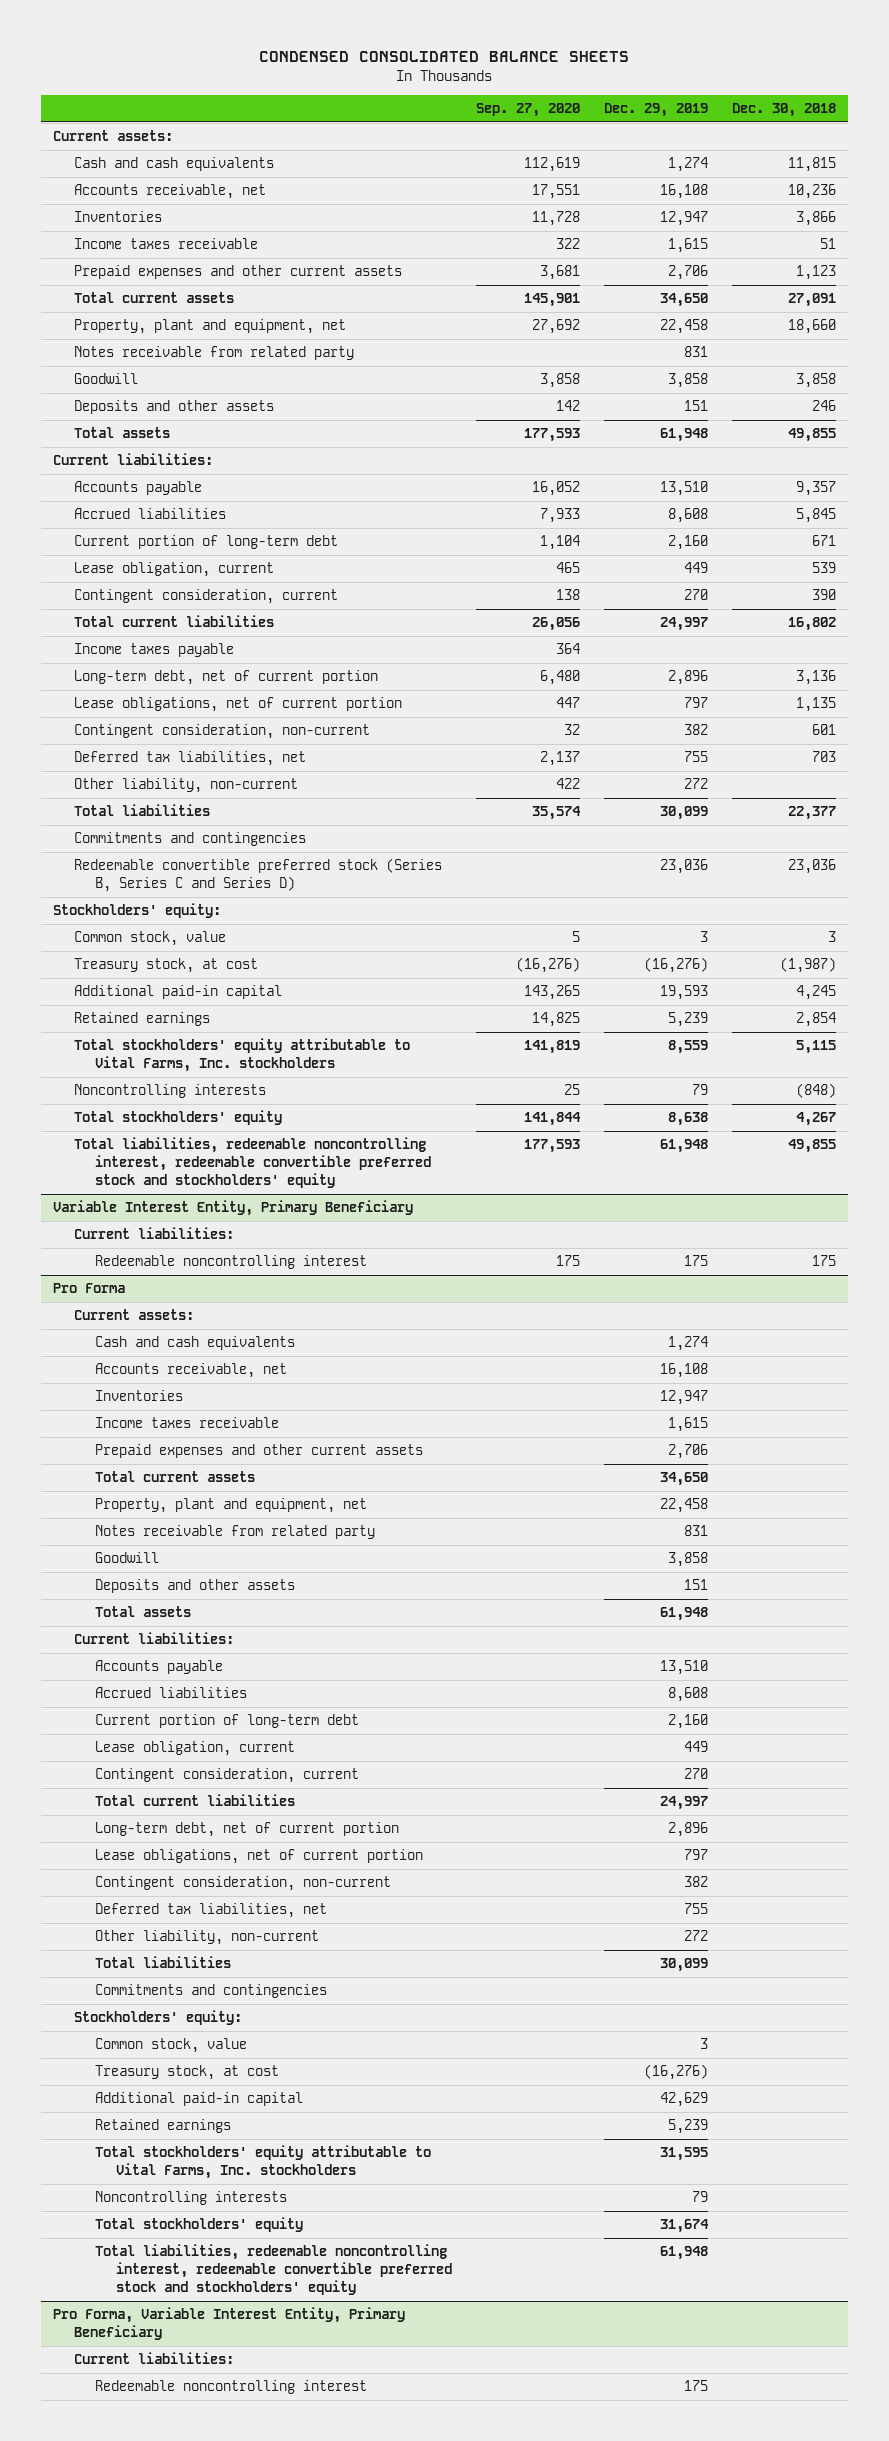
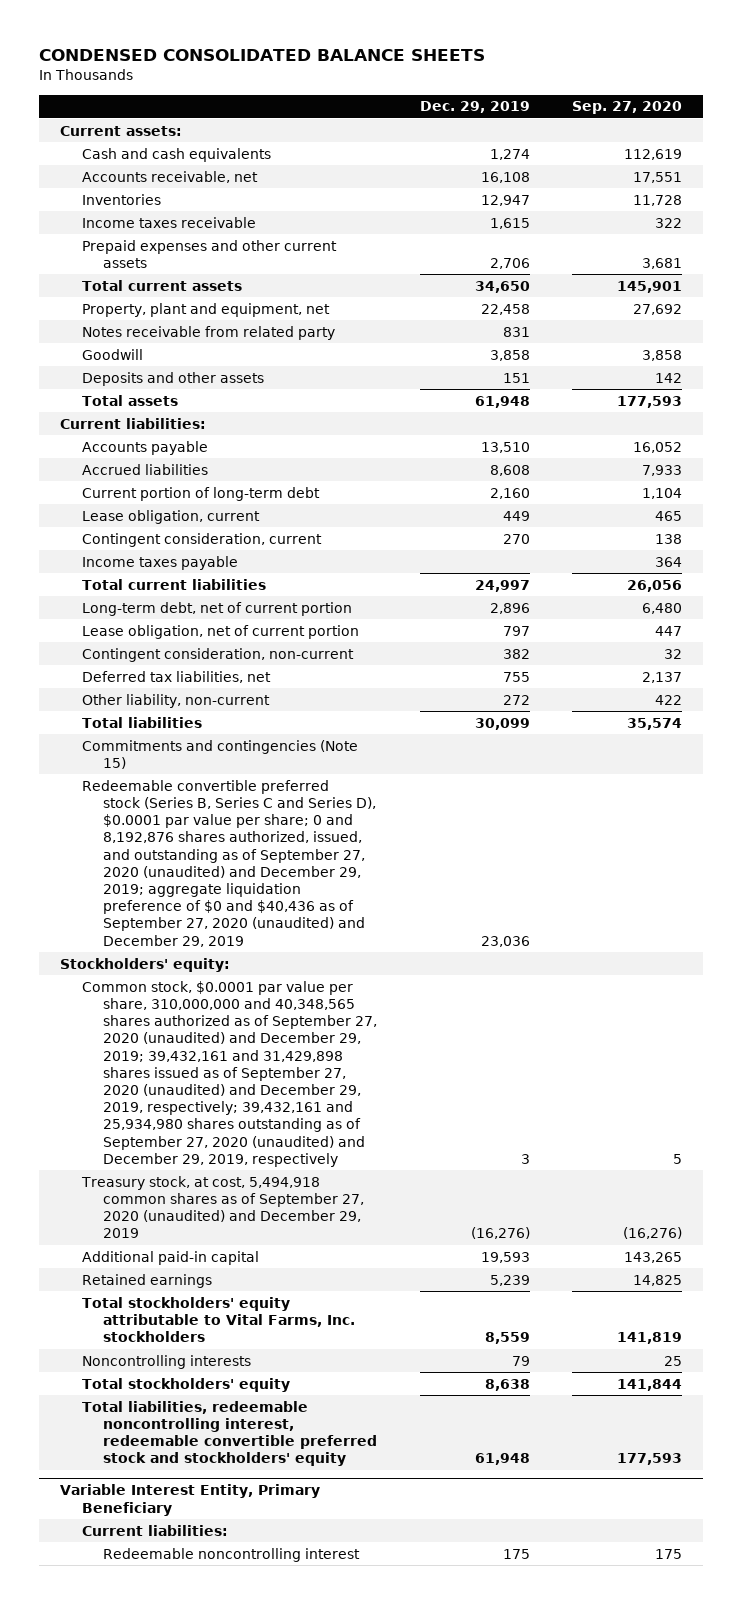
- | Sep. 27, 2020 | Dec. 29, 2019 | Dec. 30, 2018
+ | Dec. 29, 2019 | Sep. 27, 2020
moved down: Total current liabilities | 24,997 | 26,056
- Lease obligations, net of current portion | 447 | 797 | 1,135
+ Lease obligation, net of current portion | 797 | 447
- Commitments and contingencies
- Redeemable convertible preferred stock (Series B, Series C and Series D) | | 23,036 | 23,036
+ Commitments and contingencies (Note 15)
+ Redeemable convertible preferred stock (Series B, Series C and Series D), $0.0001 par value per share; 0 and 8,192,876 shares authorized, issued, and outstanding as of September 27, 2020 (unaudited) and December 29, 2019; aggregate liquidation preference of $0 and $40,436 as of September 27, 2020 (unaudited) and December 29, 2019 | 23,036 |
- Common stock, value | 5 | 3 | 3
- Treasury stock, at cost | (16,276) | (16,276) | (1,987)
+ Common stock, $0.0001 par value per share, 310,000,000 and 40,348,565 shares authorized as of September 27, 2020 (unaudited) and December 29, 2019; 39,432,161 and 31,429,898 shares issued as of September 27, 2020 (unaudited) and December 29, 2019, respectively; 39,432,161 and 25,934,980 shares outstanding as of September 27, 2020 (unaudited) and December 29, 2019, respectively | 3 | 5
+ Treasury stock, at cost, 5,494,918 common shares as of September 27, 2020 (unaudited) and December 29, 2019 | (16,276) | (16,276)
- Pro Forma
- Current assets:
- Cash and cash equivalents | | 1,274 |
- Accounts receivable, net | | 16,108 |
- Inventories | | 12,947 |
- Income taxes receivable | | 1,615 |
- Prepaid expenses and other current assets | | 2,706 |
- Total current assets | | 34,650 |
- Property, plant and equipment, net | | 22,458 |
- Notes receivable from related party | | 831 |
- Goodwill | | 3,858 |
- Deposits and other assets | | 151 |
- Total assets | | 61,948 |
- Current liabilities:
- Accounts payable | | 13,510 |
- Accrued liabilities | | 8,608 |
- Current portion of long-term debt | | 2,160 |
- Lease obligation, current | | 449 |
- Contingent consideration, current | | 270 |
- Total current liabilities | | 24,997 |
- Long-term debt, net of current portion | | 2,896 |
- Lease obligations, net of current portion | | 797 |
- Contingent consideration, non-current | | 382 |
- Deferred tax liabilities, net | | 755 |
- Other liability, non-current | | 272 |
- Total liabilities | | 30,099 |
- Commitments and contingencies
- Stockholders' equity:
- Common stock, value | | 3 |
- Treasury stock, at cost | | (16,276) |
- Additional paid-in capital | | 42,629 |
- Retained earnings | | 5,239 |
- Total stockholders' equity attributable to Vital Farms, Inc. stockholders | | 31,595 |
- Noncontrolling interests | | 79 |
- Total stockholders' equity | | 31,674 |
- Total liabilities, redeemable noncontrolling interest, redeemable convertible preferred stock and stockholders' equity | | 61,948 |
- Pro Forma, Variable Interest Entity, Primary Beneficiary
- Current liabilities:
- Redeemable noncontrolling interest | | 175 |

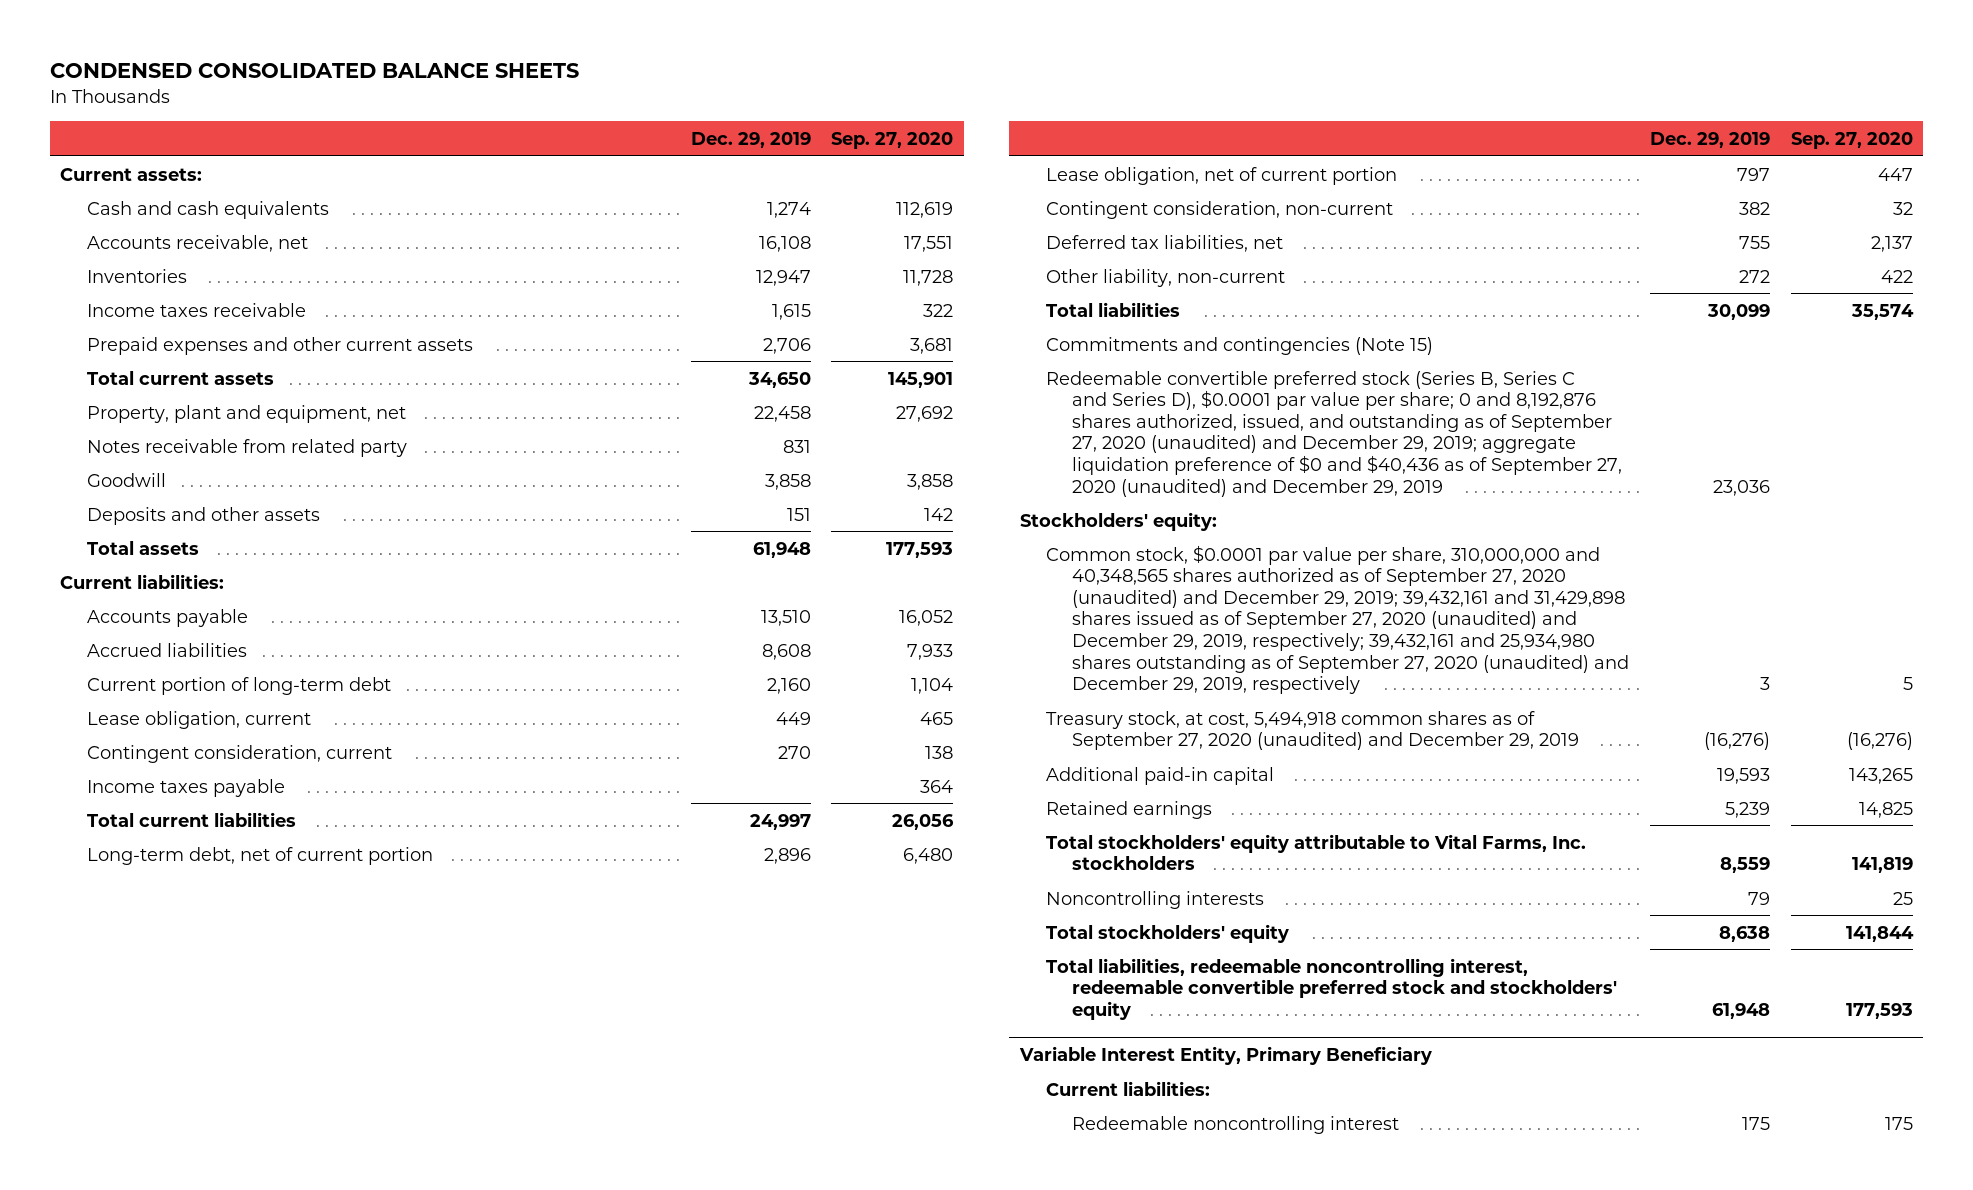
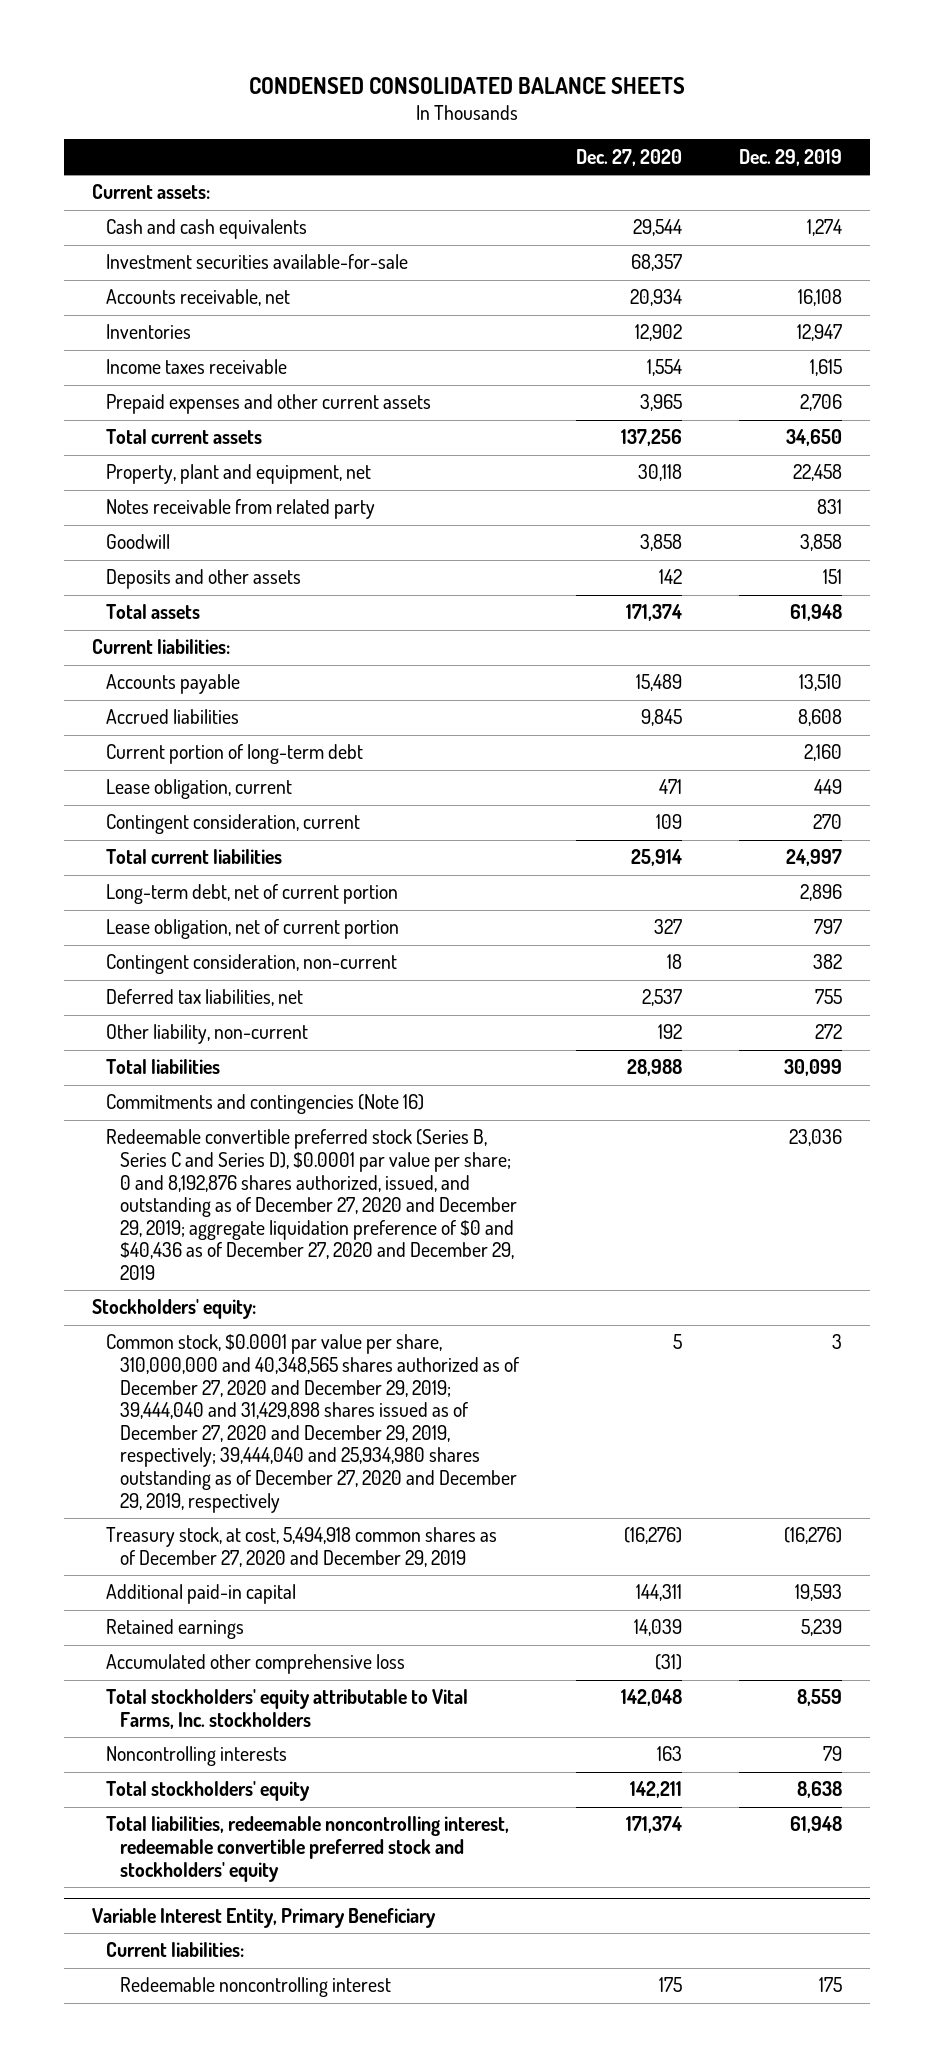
- | Dec. 29, 2019 | Sep. 27, 2020
+ | Dec. 27, 2020 | Dec. 29, 2019
+ Investment securities available-for-sale | 68,357 |
- Income taxes payable | | 364
- Commitments and contingencies (Note 15)
- Redeemable convertible preferred stock (Series B, Series C and Series D), $0.0001 par value per share; 0 and 8,192,876 shares authorized, issued, and outstanding as of September 27, 2020 (unaudited) and December 29, 2019; aggregate liquidation preference of $0 and $40,436 as of September 27, 2020 (unaudited) and December 29, 2019 | 23,036 |
+ Commitments and contingencies (Note 16)
+ Redeemable convertible preferred stock (Series B, Series C and Series D), $0.0001 par value per share; 0 and 8,192,876 shares authorized, issued, and outstanding as of December 27, 2020 and December 29, 2019; aggregate liquidation preference of $0 and $40,436 as of December 27, 2020 and December 29, 2019 | | 23,036
- Common stock, $0.0001 par value per share, 310,000,000 and 40,348,565 shares authorized as of September 27, 2020 (unaudited) and December 29, 2019; 39,432,161 and 31,429,898 shares issued as of September 27, 2020 (unaudited) and December 29, 2019, respectively; 39,432,161 and 25,934,980 shares outstanding as of September 27, 2020 (unaudited) and December 29, 2019, respectively | 3 | 5
- Treasury stock, at cost, 5,494,918 common shares as of September 27, 2020 (unaudited) and December 29, 2019 | (16,276) | (16,276)
+ Common stock, $0.0001 par value per share, 310,000,000 and 40,348,565 shares authorized as of December 27, 2020 and December 29, 2019; 39,444,040 and 31,429,898 shares issued as of December 27, 2020 and December 29, 2019, respectively; 39,444,040 and 25,934,980 shares outstanding as of December 27, 2020 and December 29, 2019, respectively | 5 | 3
+ Treasury stock, at cost, 5,494,918 common shares as of December 27, 2020 and December 29, 2019 | (16,276) | (16,276)
+ Accumulated other comprehensive loss | (31) |

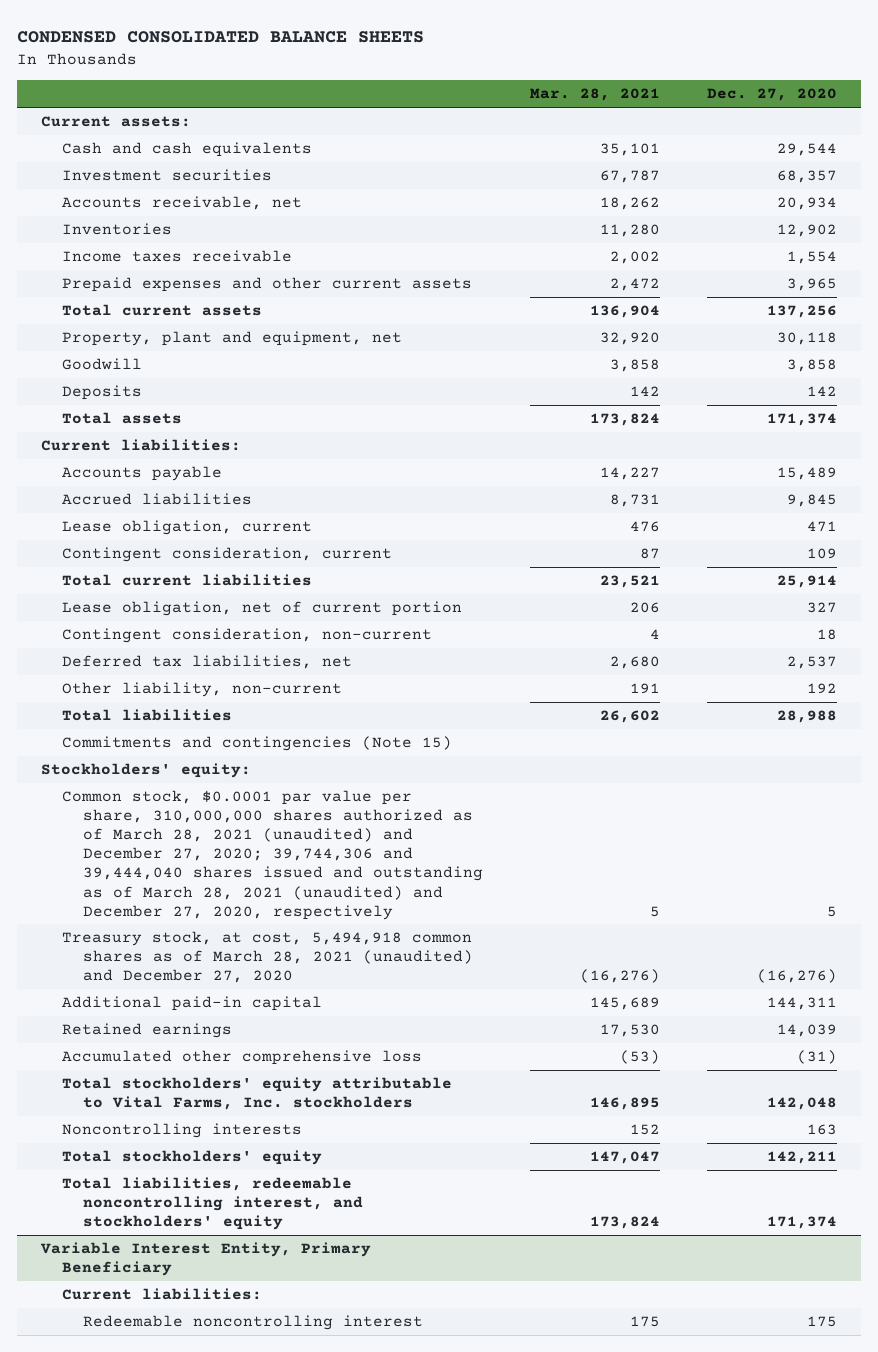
- | Dec. 27, 2020 | Dec. 29, 2019
+ | Mar. 28, 2021 | Dec. 27, 2020
- Investment securities available-for-sale | 68,357 |
+ Investment securities | 67,787 | 68,357
- Notes receivable from related party | | 831
- Deposits and other assets | 142 | 151
+ Deposits | 142 | 142
- Current portion of long-term debt | | 2,160
- Long-term debt, net of current portion | | 2,896
- Commitments and contingencies (Note 16)
- Redeemable convertible preferred stock (Series B, Series C and Series D), $0.0001 par value per share; 0 and 8,192,876 shares authorized, issued, and outstanding as of December 27, 2020 and December 29, 2019; aggregate liquidation preference of $0 and $40,436 as of December 27, 2020 and December 29, 2019 | | 23,036
+ Commitments and contingencies (Note 15)
- Common stock, $0.0001 par value per share, 310,000,000 and 40,348,565 shares authorized as of December 27, 2020 and December 29, 2019; 39,444,040 and 31,429,898 shares issued as of December 27, 2020 and December 29, 2019, respectively; 39,444,040 and 25,934,980 shares outstanding as of December 27, 2020 and December 29, 2019, respectively | 5 | 3
- Treasury stock, at cost, 5,494,918 common shares as of December 27, 2020 and December 29, 2019 | (16,276) | (16,276)
+ Common stock, $0.0001 par value per share, 310,000,000 shares authorized as of March 28, 2021 (unaudited) and December 27, 2020; 39,744,306 and 39,444,040 shares issued and outstanding as of March 28, 2021 (unaudited) and December 27, 2020, respectively | 5 | 5
+ Treasury stock, at cost, 5,494,918 common shares as of March 28, 2021 (unaudited) and December 27, 2020 | (16,276) | (16,276)
- Total liabilities, redeemable noncontrolling interest, redeemable convertible preferred stock and stockholders' equity | 171,374 | 61,948
+ Total liabilities, redeemable noncontrolling interest, and stockholders' equity | 173,824 | 171,374

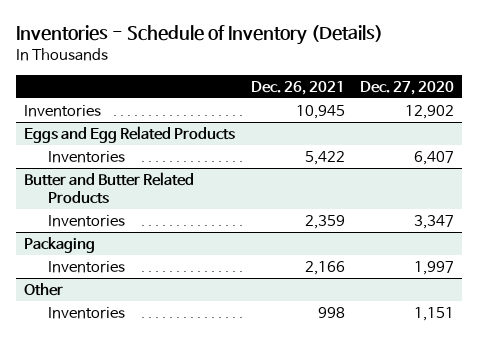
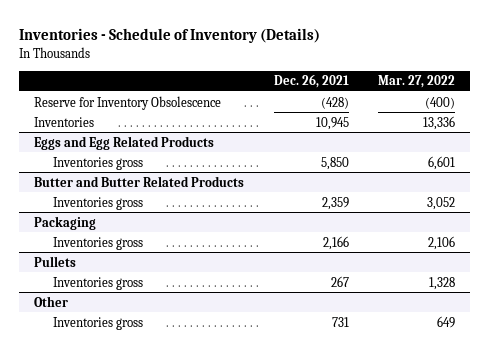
- | Dec. 26, 2021 | Dec. 27, 2020
+ | Dec. 26, 2021 | Mar. 27, 2022
+ Reserve for Inventory Obsolescence | (428) | (400)
@ Eggs and Egg Related Products
- Inventories | 5,422 | 6,407
+ Inventories gross | 5,850 | 6,601
@ Butter and Butter Related Products
- Inventories | 2,359 | 3,347
+ Inventories gross | 2,359 | 3,052
@ Packaging
- Inventories | 2,166 | 1,997
+ Inventories gross | 2,166 | 2,106
+ Pullets
+ Inventories gross | 267 | 1,328
@ Other
- Inventories | 998 | 1,151
+ Inventories gross | 731 | 649

